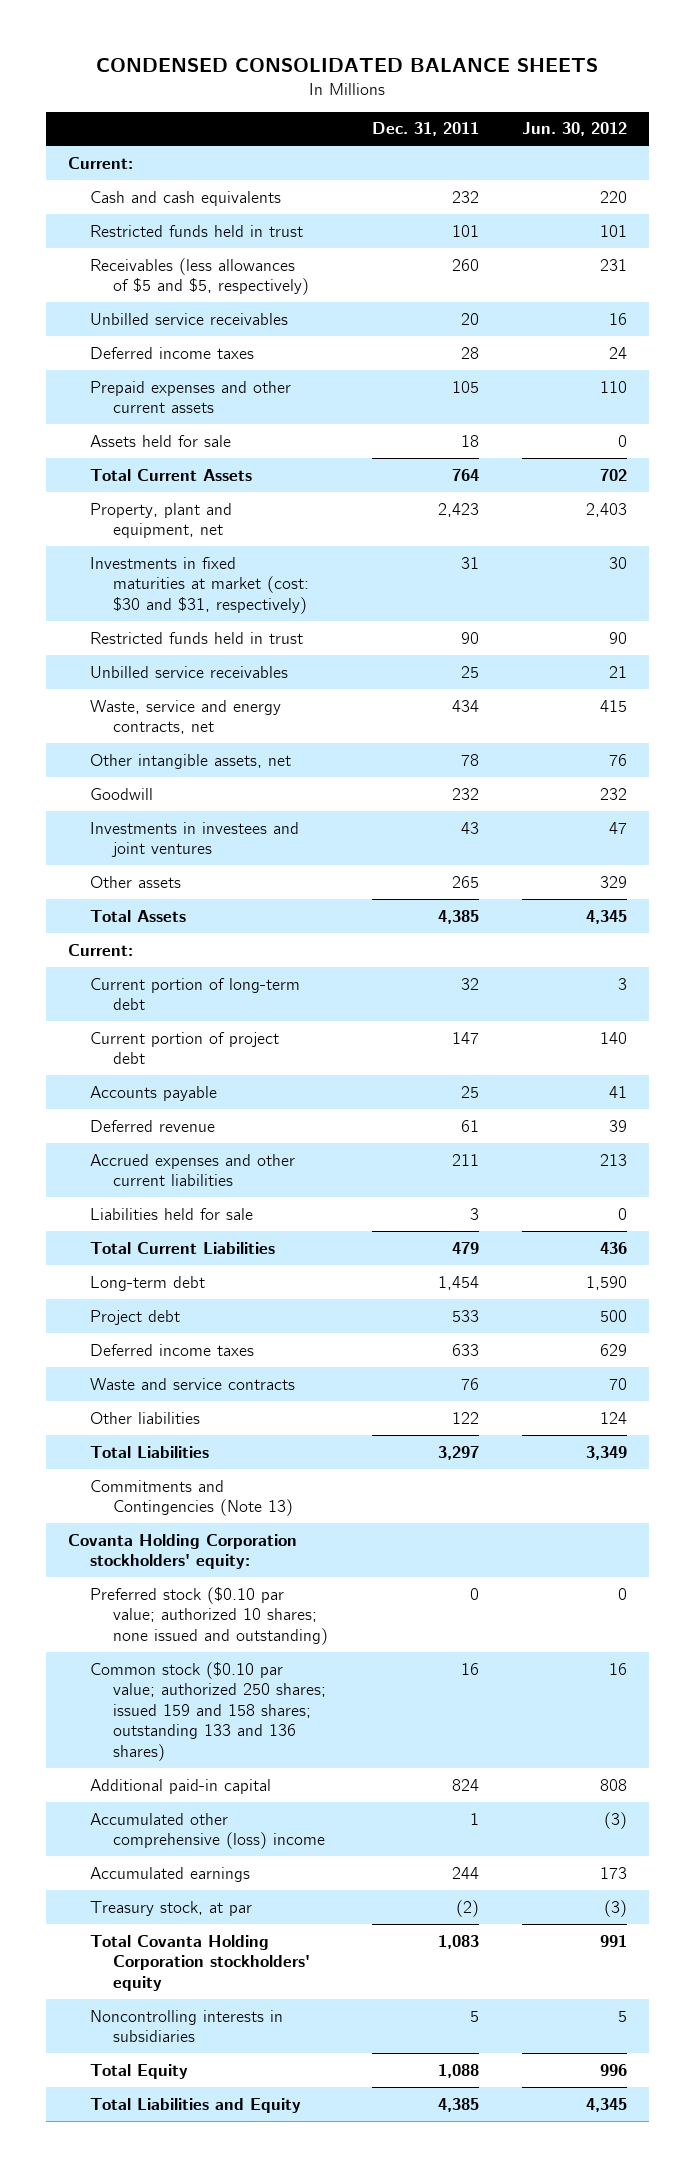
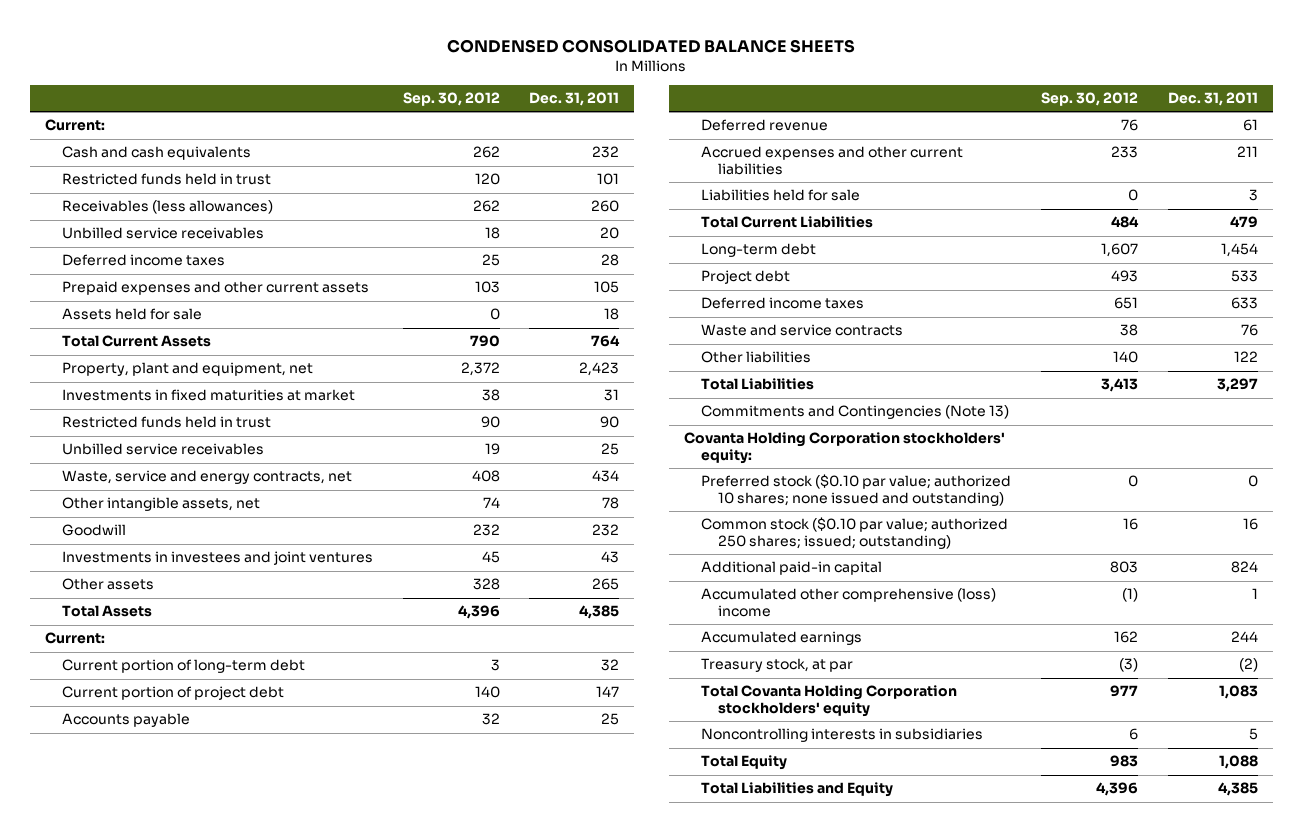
- | Dec. 31, 2011 | Jun. 30, 2012
+ | Sep. 30, 2012 | Dec. 31, 2011
- Receivables (less allowances of $5 and $5, respectively) | 260 | 231
+ Receivables (less allowances) | 262 | 260
- Investments in fixed maturities at market (cost: $30 and $31, respectively) | 31 | 30
+ Investments in fixed maturities at market | 38 | 31
- Common stock ($0.10 par value; authorized 250 shares; issued 159 and 158 shares; outstanding 133 and 136 shares) | 16 | 16
+ Common stock ($0.10 par value; authorized 250 shares; issued; outstanding) | 16 | 16

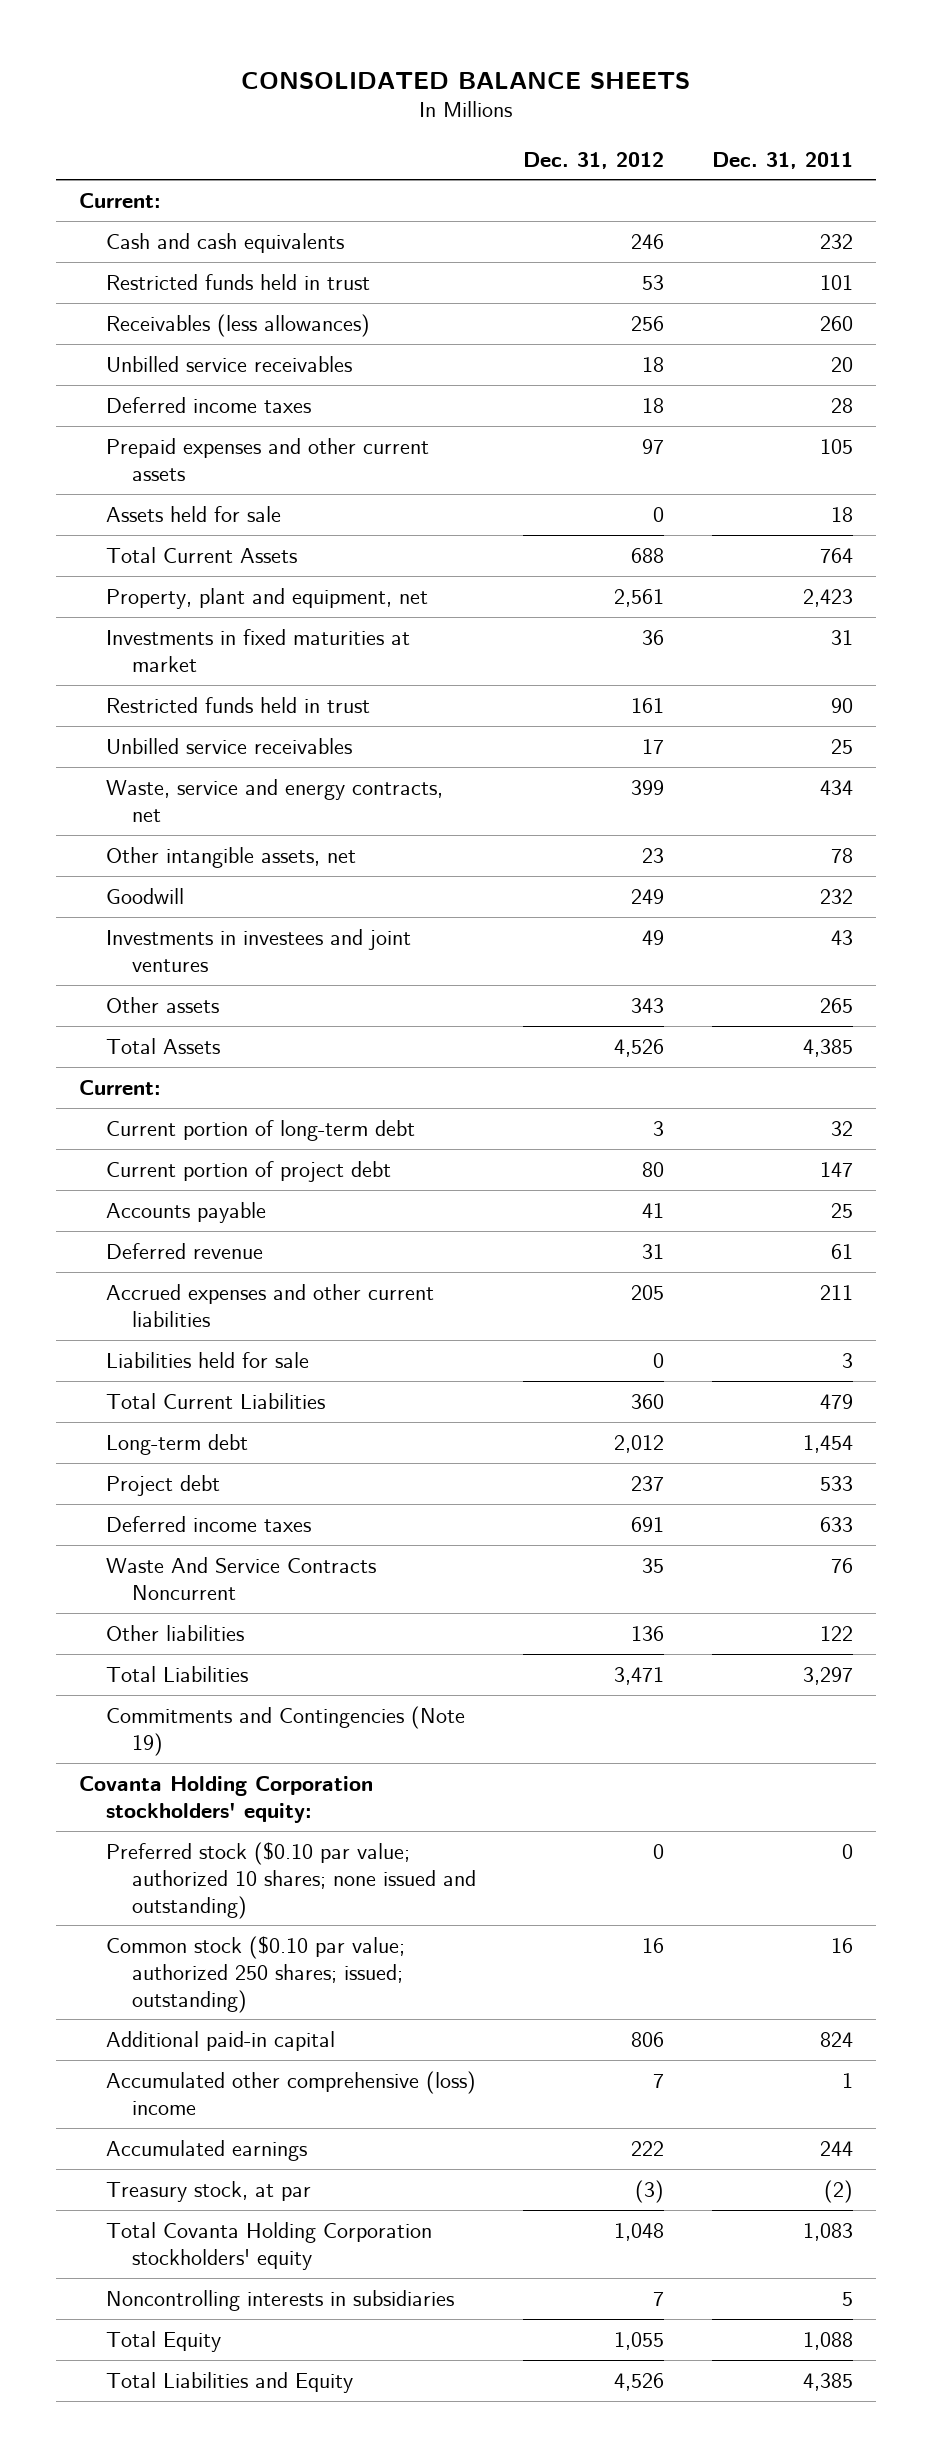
- CONDENSED CONSOLIDATED BALANCE SHEETS
+ CONSOLIDATED BALANCE SHEETS
- | Sep. 30, 2012 | Dec. 31, 2011
+ | Dec. 31, 2012 | Dec. 31, 2011
- Waste and service contracts | 38 | 76
+ Waste And Service Contracts Noncurrent | 35 | 76
- Commitments and Contingencies (Note 13)
+ Commitments and Contingencies (Note 19)

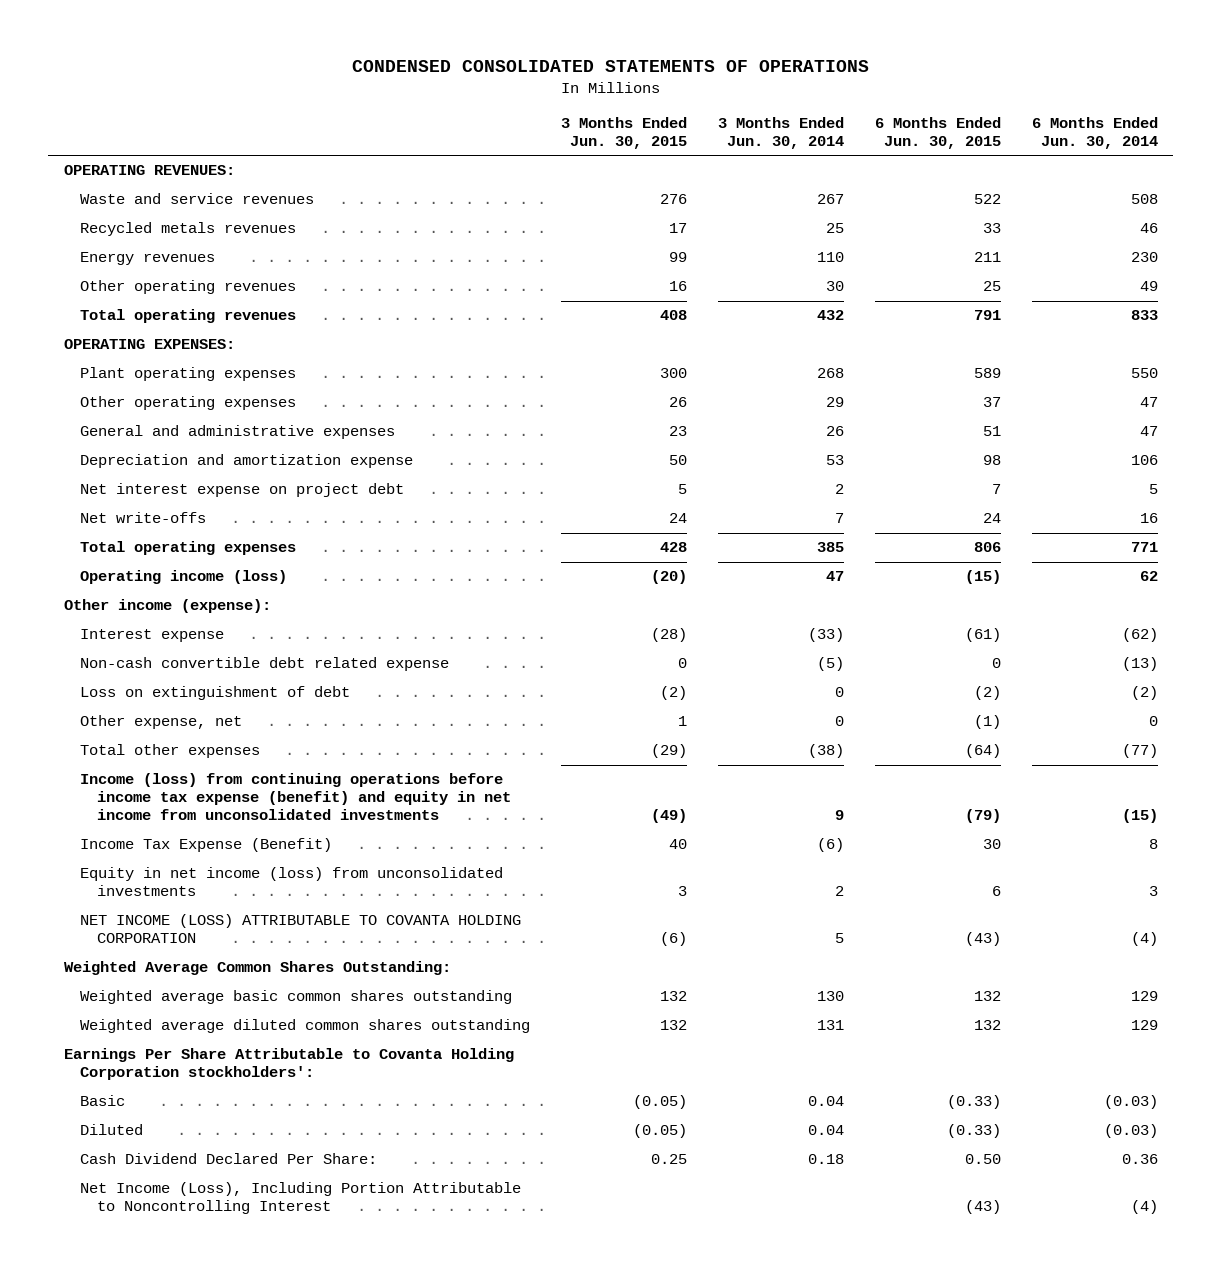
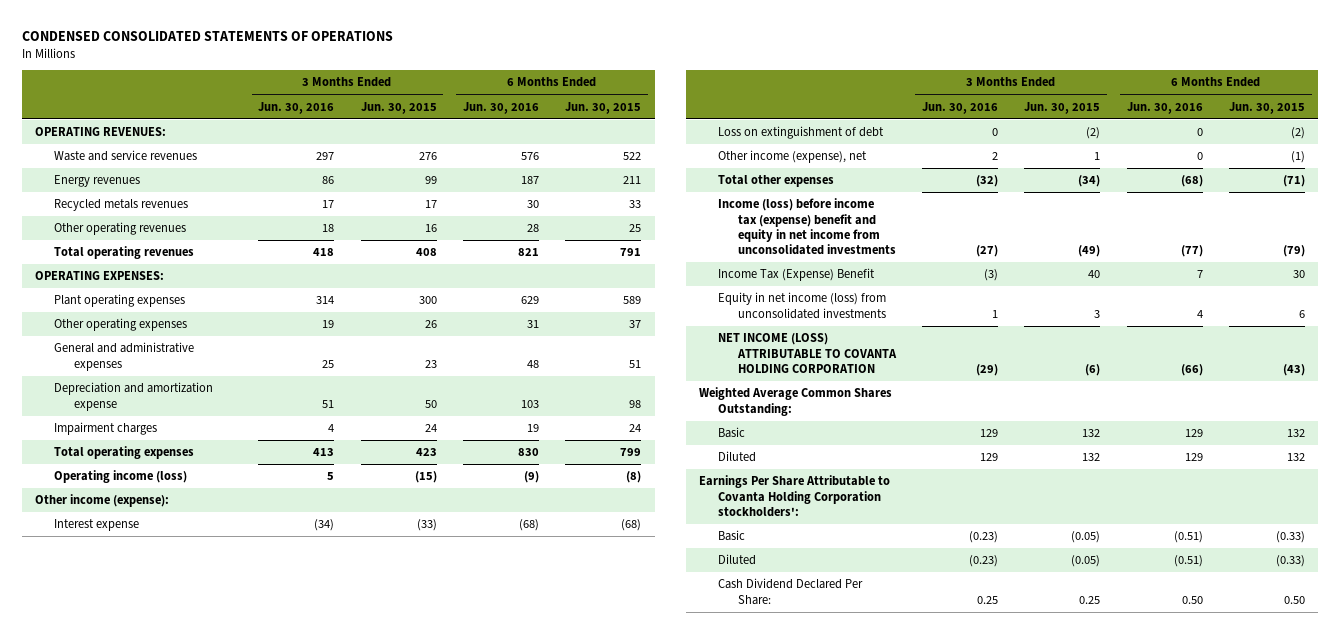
- | 3 Months Ended Jun. 30, 2015 | 3 Months Ended Jun. 30, 2014 | 6 Months Ended Jun. 30, 2015 | 6 Months Ended Jun. 30, 2014
+ | 3 Months Ended Jun. 30, 2016 | 3 Months Ended Jun. 30, 2015 | 6 Months Ended Jun. 30, 2016 | 6 Months Ended Jun. 30, 2015
moved down: Recycled metals revenues | 17 | 17 | 30 | 33
- Net interest expense on project debt | 5 | 2 | 7 | 5
- Net write-offs | 24 | 7 | 24 | 16
- Total operating expenses | 428 | 385 | 806 | 771
- Operating income (loss) | (20) | 47 | (15) | 62
+ Impairment charges | 4 | 24 | 19 | 24
+ Total operating expenses | 413 | 423 | 830 | 799
+ Operating income (loss) | 5 | (15) | (9) | (8)
- Interest expense | (28) | (33) | (61) | (62)
- Non-cash convertible debt related expense | 0 | (5) | 0 | (13)
+ Interest expense | (34) | (33) | (68) | (68)
- Other expense, net | 1 | 0 | (1) | 0
- Total other expenses | (29) | (38) | (64) | (77)
- Income (loss) from continuing operations before income tax expense (benefit) and equity in net income from unconsolidated investments | (49) | 9 | (79) | (15)
- Income Tax Expense (Benefit) | 40 | (6) | 30 | 8
+ Other income (expense), net | 2 | 1 | 0 | (1)
+ Total other expenses | (32) | (34) | (68) | (71)
+ Income (loss) before income tax (expense) benefit and equity in net income from unconsolidated investments | (27) | (49) | (77) | (79)
+ Income Tax (Expense) Benefit | (3) | 40 | 7 | 30
- Weighted average basic common shares outstanding | 132 | 130 | 132 | 129
- Weighted average diluted common shares outstanding | 132 | 131 | 132 | 129
+ Basic | 129 | 132 | 129 | 132
+ Diluted | 129 | 132 | 129 | 132
- Net Income (Loss), Including Portion Attributable to Noncontrolling Interest | | | (43) | (4)

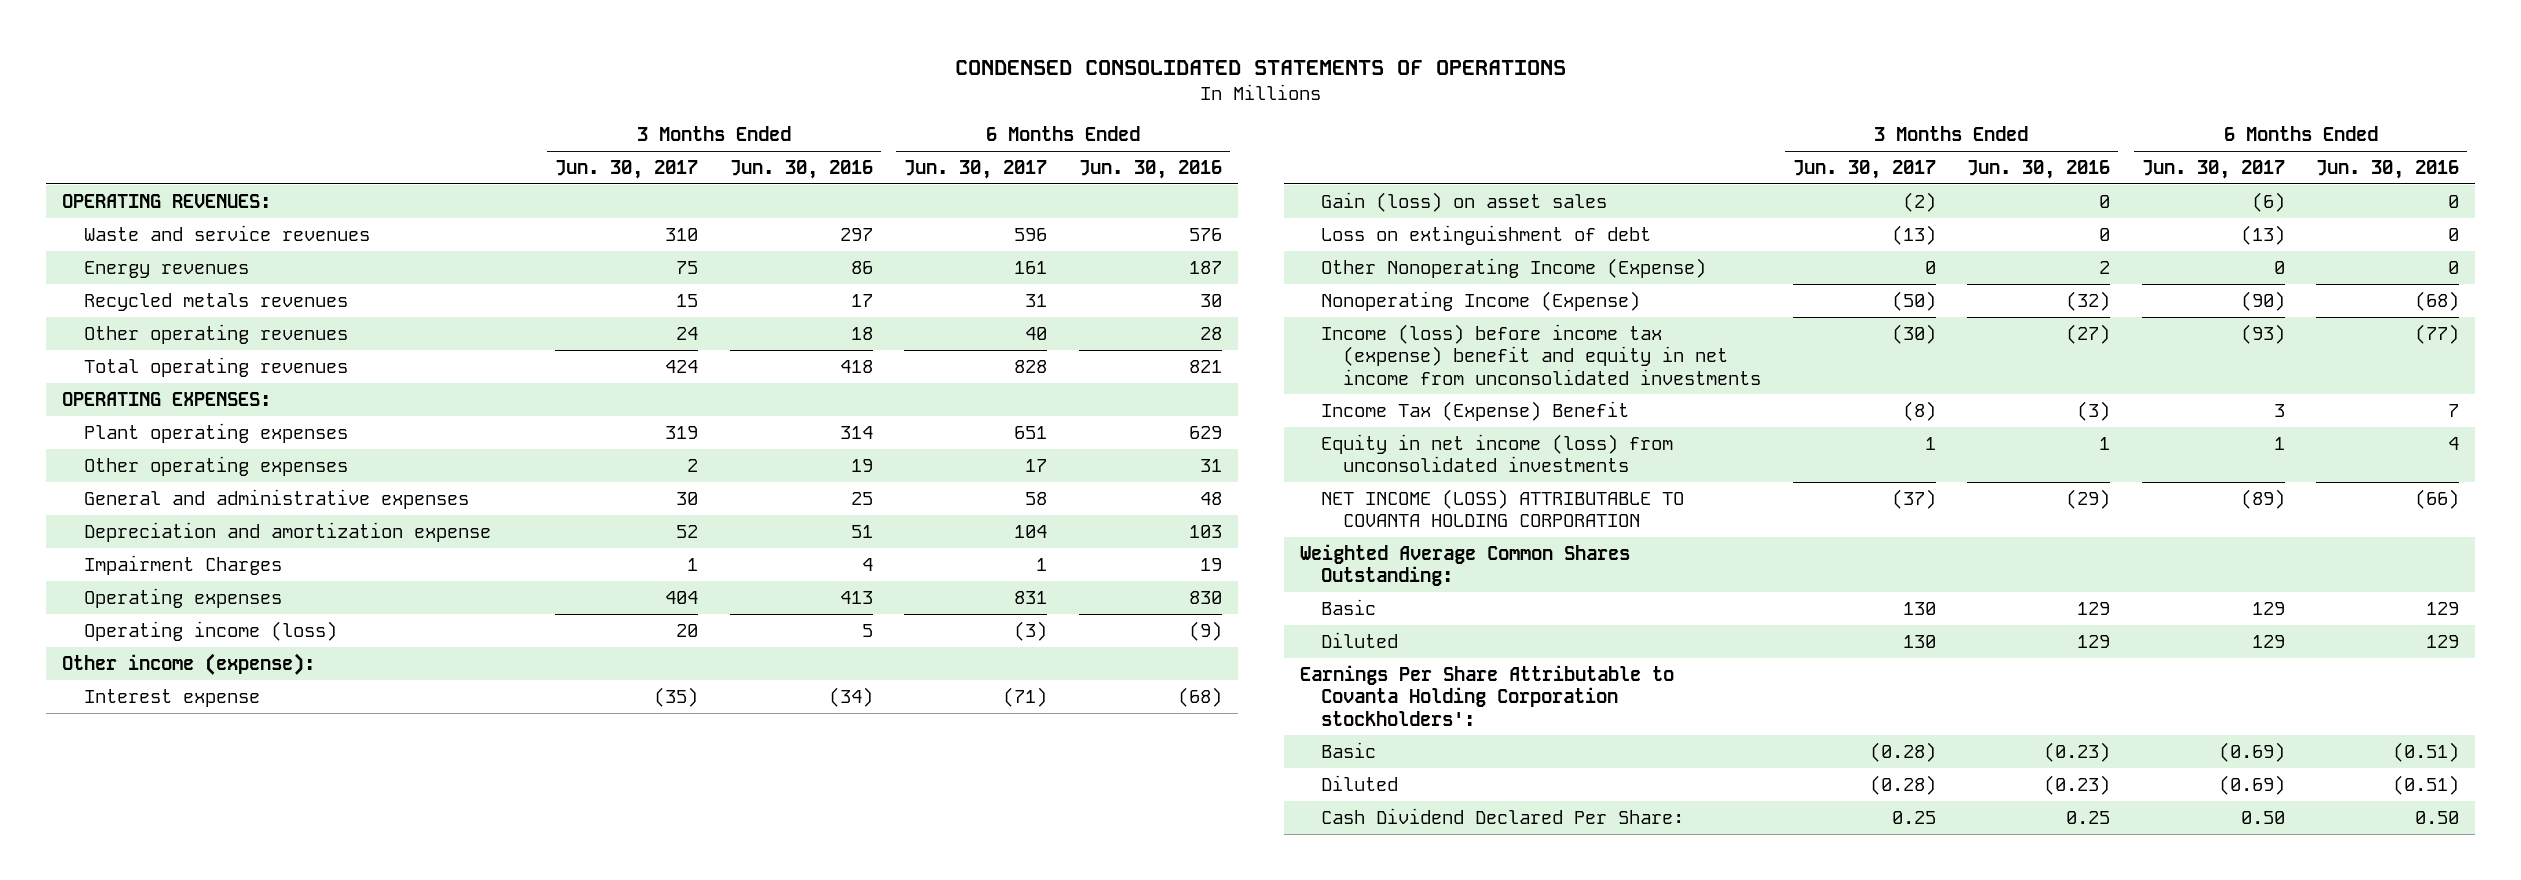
- | 3 Months Ended Jun. 30, 2016 | 3 Months Ended Jun. 30, 2015 | 6 Months Ended Jun. 30, 2016 | 6 Months Ended Jun. 30, 2015
+ | 3 Months Ended Jun. 30, 2017 | 3 Months Ended Jun. 30, 2016 | 6 Months Ended Jun. 30, 2017 | 6 Months Ended Jun. 30, 2016
- Impairment charges | 4 | 24 | 19 | 24
- Total operating expenses | 413 | 423 | 830 | 799
+ Impairment Charges | 1 | 4 | 1 | 19
+ Operating expenses | 404 | 413 | 831 | 830
+ Gain (loss) on asset sales | (2) | 0 | (6) | 0
- Other income (expense), net | 2 | 1 | 0 | (1)
- Total other expenses | (32) | (34) | (68) | (71)
+ Other Nonoperating Income (Expense) | 0 | 2 | 0 | 0
+ Nonoperating Income (Expense) | (50) | (32) | (90) | (68)

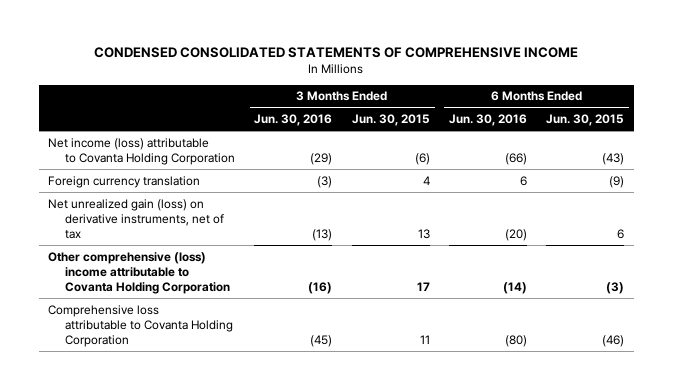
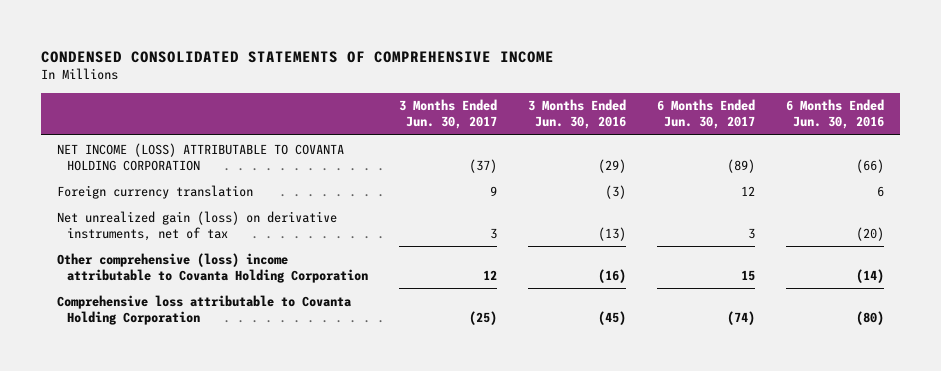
- | 3 Months Ended Jun. 30, 2016 | 3 Months Ended Jun. 30, 2015 | 6 Months Ended Jun. 30, 2016 | 6 Months Ended Jun. 30, 2015
+ | 3 Months Ended Jun. 30, 2017 | 3 Months Ended Jun. 30, 2016 | 6 Months Ended Jun. 30, 2017 | 6 Months Ended Jun. 30, 2016
- Net income (loss) attributable to Covanta Holding Corporation | (29) | (6) | (66) | (43)
+ NET INCOME (LOSS) ATTRIBUTABLE TO COVANTA HOLDING CORPORATION | (37) | (29) | (89) | (66)

